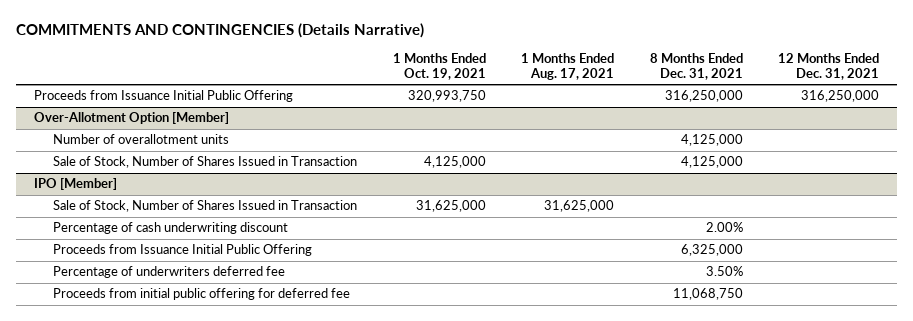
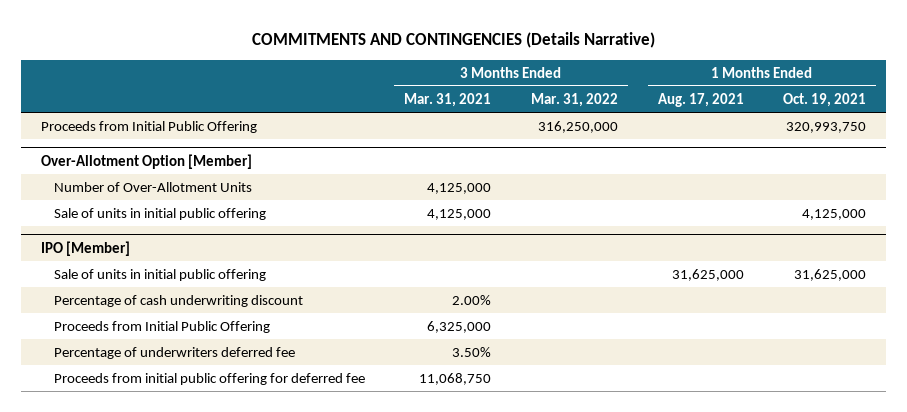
- | 1 Months Ended Oct. 19, 2021 | 1 Months Ended Aug. 17, 2021 | 8 Months Ended Dec. 31, 2021 | 12 Months Ended Dec. 31, 2021
+ | 3 Months Ended Mar. 31, 2021 | 3 Months Ended Mar. 31, 2022 | 1 Months Ended Aug. 17, 2021 | 1 Months Ended Oct. 19, 2021
- Proceeds from Issuance Initial Public Offering | 320,993,750 | | 316,250,000 | 316,250,000
+ Proceeds from Initial Public Offering | | 316,250,000 | | 320,993,750
@ Over-Allotment Option [Member]
- Number of overallotment units | | | 4,125,000 |
- Sale of Stock, Number of Shares Issued in Transaction | 4,125,000 | | 4,125,000 |
+ Number of Over-Allotment Units | 4,125,000 | | |
+ Sale of units in initial public offering | 4,125,000 | | | 4,125,000
@ IPO [Member]
- Sale of Stock, Number of Shares Issued in Transaction | 31,625,000 | 31,625,000 | |
+ Sale of units in initial public offering | | | 31,625,000 | 31,625,000
- Proceeds from Issuance Initial Public Offering | | | 6,325,000 |
+ Proceeds from Initial Public Offering | 6,325,000 | | |

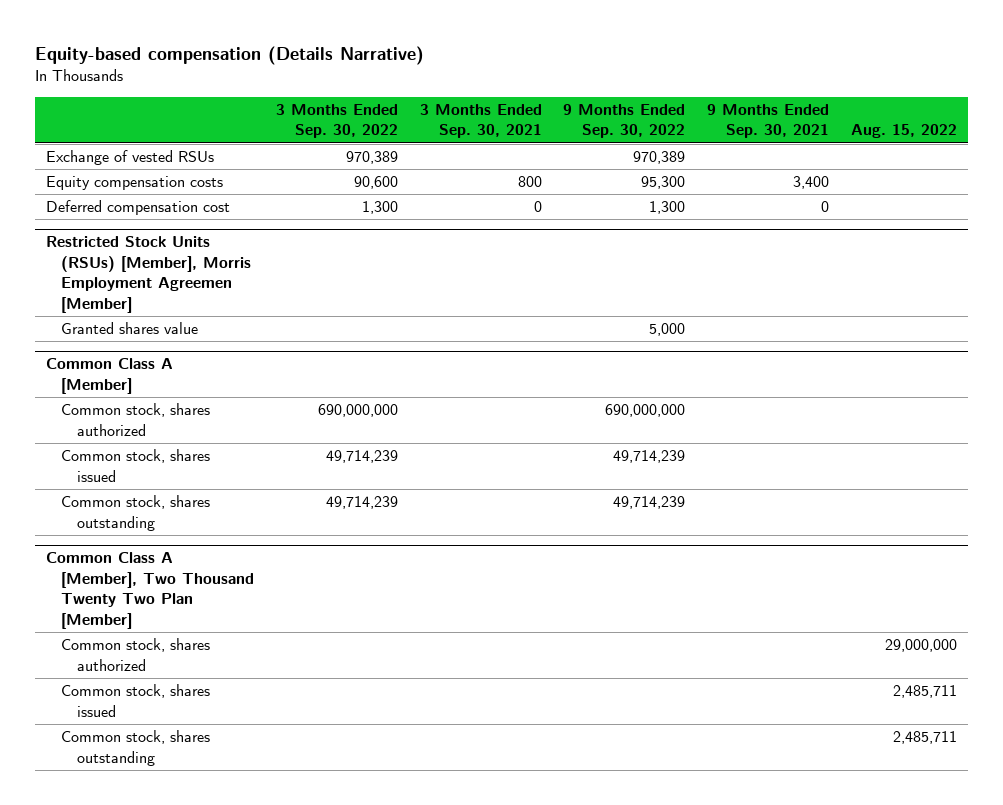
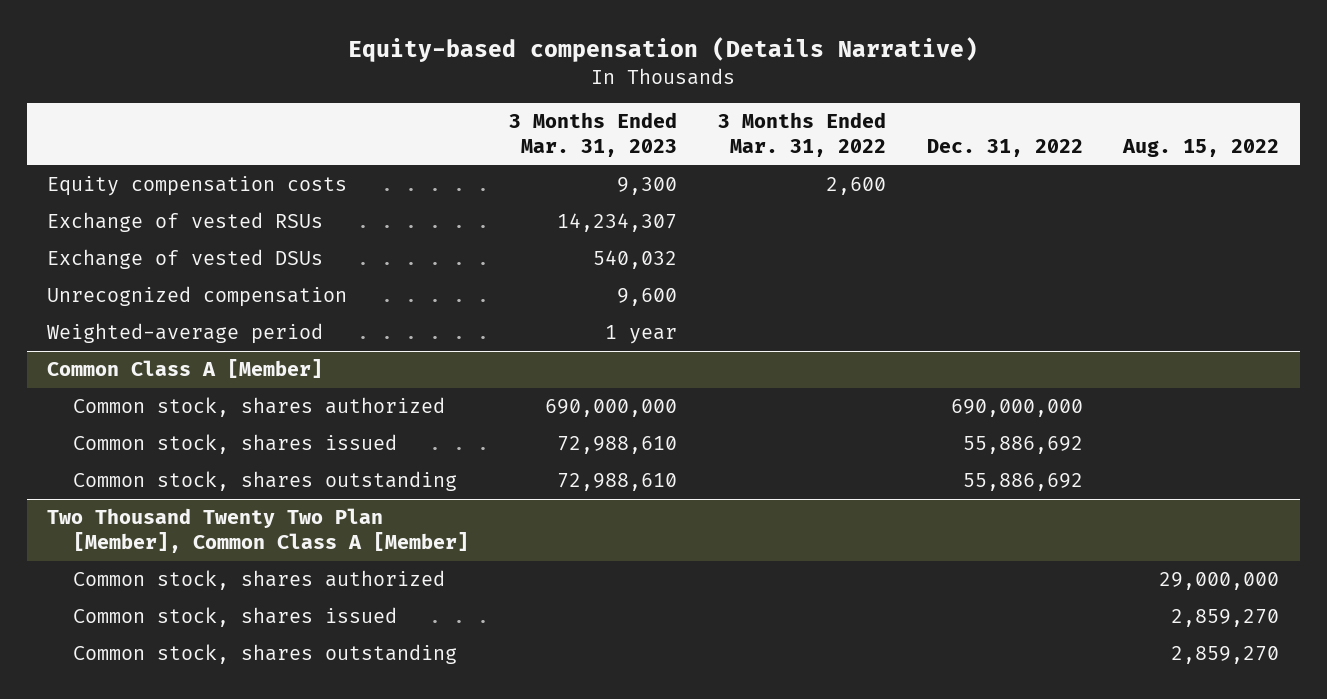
- | 3 Months Ended Sep. 30, 2022 | 3 Months Ended Sep. 30, 2021 | 9 Months Ended Sep. 30, 2022 | 9 Months Ended Sep. 30, 2021 | Aug. 15, 2022
+ | 3 Months Ended Mar. 31, 2023 | 3 Months Ended Mar. 31, 2022 | Dec. 31, 2022 | Aug. 15, 2022
- Deferred compensation cost | 1,300 | 0 | 1,300 | 0 |
- Restricted Stock Units (RSUs) [Member], Morris Employment Agreemen [Member]
- Granted shares value | | | 5,000 | |
moved down: Exchange of vested RSUs | 14,234,307 | | |
+ Exchange of vested DSUs | 540,032 | | |
+ Unrecognized compensation | 9,600 | | |
+ Weighted-average period | 1 year | | |
- Common Class A [Member], Two Thousand Twenty Two Plan [Member]
+ Two Thousand Twenty Two Plan [Member], Common Class A [Member]
- Common stock, shares issued | | | | | 2,485,711
- Common stock, shares outstanding | | | | | 2,485,711
+ Common stock, shares issued | | | | 2,859,270
+ Common stock, shares outstanding | | | | 2,859,270

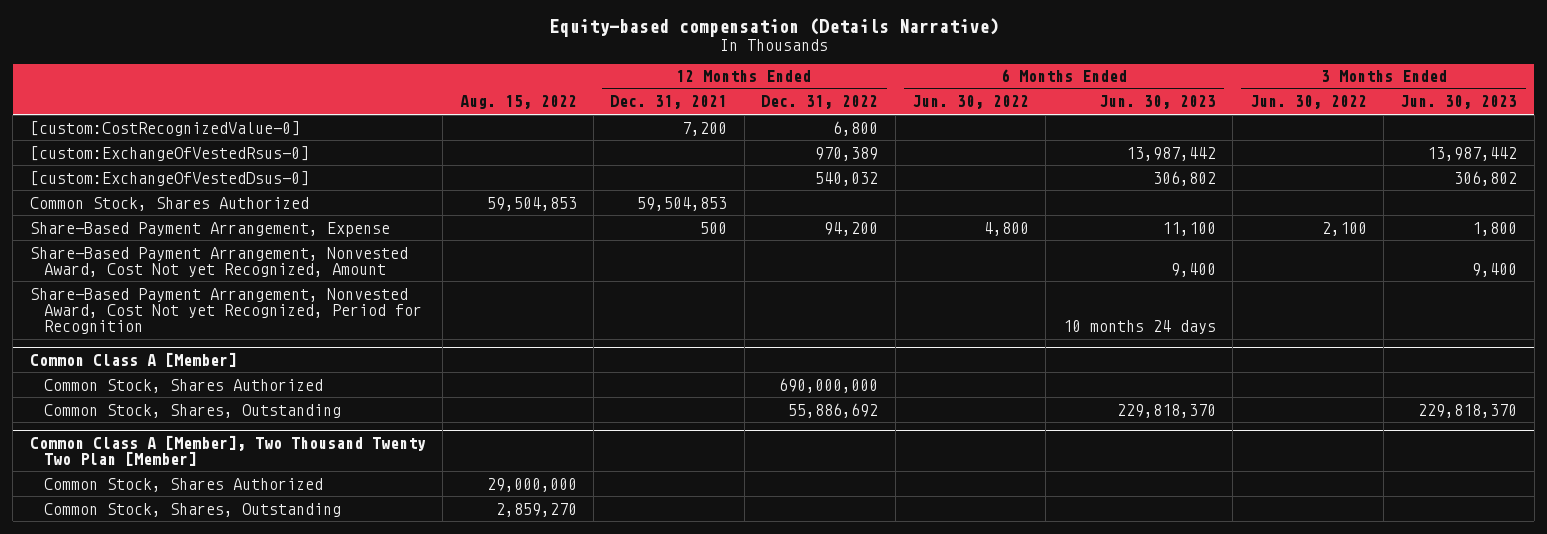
- | 3 Months Ended Mar. 31, 2023 | 3 Months Ended Mar. 31, 2022 | Dec. 31, 2022 | Aug. 15, 2022
+ | Aug. 15, 2022 | 12 Months Ended Dec. 31, 2021 | 12 Months Ended Dec. 31, 2022 | 6 Months Ended Jun. 30, 2022 | 6 Months Ended Jun. 30, 2023 | 3 Months Ended Jun. 30, 2022 | 3 Months Ended Jun. 30, 2023
- Equity compensation costs | 9,300 | 2,600 | |
- Exchange of vested RSUs | 14,234,307 | | |
- Exchange of vested DSUs | 540,032 | | |
- Unrecognized compensation | 9,600 | | |
- Weighted-average period | 1 year | | |
+ [custom:CostRecognizedValue-0] | | 7,200 | 6,800 | | | |
+ [custom:ExchangeOfVestedRsus-0] | | | 970,389 | | 13,987,442 | | 13,987,442
+ [custom:ExchangeOfVestedDsus-0] | | | 540,032 | | 306,802 | | 306,802
+ Common Stock, Shares Authorized | 59,504,853 | 59,504,853 | | | | |
+ Share-Based Payment Arrangement, Expense | | 500 | 94,200 | 4,800 | 11,100 | 2,100 | 1,800
+ Share-Based Payment Arrangement, Nonvested Award, Cost Not yet Recognized, Amount | | | | | 9,400 | | 9,400
+ Share-Based Payment Arrangement, Nonvested Award, Cost Not yet Recognized, Period for Recognition | | | | | 10 months 24 days | |
@ Common Class A [Member]
- Common stock, shares authorized | 690,000,000 | | 690,000,000 |
- Common stock, shares issued | 72,988,610 | | 55,886,692 |
- Common stock, shares outstanding | 72,988,610 | | 55,886,692 |
- Two Thousand Twenty Two Plan [Member], Common Class A [Member]
- Common stock, shares authorized | | | | 29,000,000
- Common stock, shares issued | | | | 2,859,270
- Common stock, shares outstanding | | | | 2,859,270
@ Common Class A [Member]
+ Common Stock, Shares Authorized | | | 690,000,000 | | | |
+ Common Stock, Shares, Outstanding | | | 55,886,692 | | 229,818,370 | | 229,818,370
+ Common Class A [Member], Two Thousand Twenty Two Plan [Member]
+ Common Stock, Shares Authorized | 29,000,000 | | | | | |
+ Common Stock, Shares, Outstanding | 2,859,270 | | | | | |

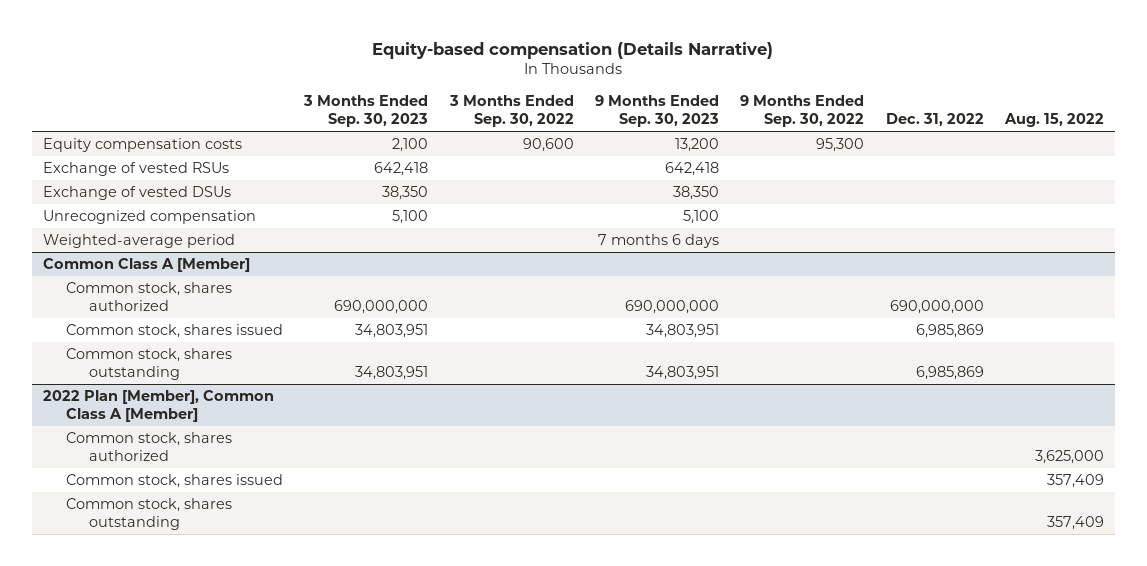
- | Aug. 15, 2022 | 12 Months Ended Dec. 31, 2021 | 12 Months Ended Dec. 31, 2022 | 6 Months Ended Jun. 30, 2022 | 6 Months Ended Jun. 30, 2023 | 3 Months Ended Jun. 30, 2022 | 3 Months Ended Jun. 30, 2023
+ | 3 Months Ended Sep. 30, 2023 | 3 Months Ended Sep. 30, 2022 | 9 Months Ended Sep. 30, 2023 | 9 Months Ended Sep. 30, 2022 | Dec. 31, 2022 | Aug. 15, 2022
- [custom:CostRecognizedValue-0] | | 7,200 | 6,800 | | | |
- [custom:ExchangeOfVestedRsus-0] | | | 970,389 | | 13,987,442 | | 13,987,442
- [custom:ExchangeOfVestedDsus-0] | | | 540,032 | | 306,802 | | 306,802
- Common Stock, Shares Authorized | 59,504,853 | 59,504,853 | | | | |
- Share-Based Payment Arrangement, Expense | | 500 | 94,200 | 4,800 | 11,100 | 2,100 | 1,800
- Share-Based Payment Arrangement, Nonvested Award, Cost Not yet Recognized, Amount | | | | | 9,400 | | 9,400
- Share-Based Payment Arrangement, Nonvested Award, Cost Not yet Recognized, Period for Recognition | | | | | 10 months 24 days | |
+ Equity compensation costs | 2,100 | 90,600 | 13,200 | 95,300 | |
+ Exchange of vested RSUs | 642,418 | | 642,418 | | |
+ Exchange of vested DSUs | 38,350 | | 38,350 | | |
+ Unrecognized compensation | 5,100 | | 5,100 | | |
+ Weighted-average period | | | 7 months 6 days | | |
@ Common Class A [Member]
- Common Stock, Shares Authorized | | | 690,000,000 | | | |
- Common Stock, Shares, Outstanding | | | 55,886,692 | | 229,818,370 | | 229,818,370
- Common Class A [Member], Two Thousand Twenty Two Plan [Member]
- Common Stock, Shares Authorized | 29,000,000 | | | | | |
- Common Stock, Shares, Outstanding | 2,859,270 | | | | | |
@ Common Class A [Member]
+ Common stock, shares authorized | 690,000,000 | | 690,000,000 | | 690,000,000 |
+ Common stock, shares issued | 34,803,951 | | 34,803,951 | | 6,985,869 |
+ Common stock, shares outstanding | 34,803,951 | | 34,803,951 | | 6,985,869 |
+ 2022 Plan [Member], Common Class A [Member]
+ Common stock, shares authorized | | | | | | 3,625,000
+ Common stock, shares issued | | | | | | 357,409
+ Common stock, shares outstanding | | | | | | 357,409

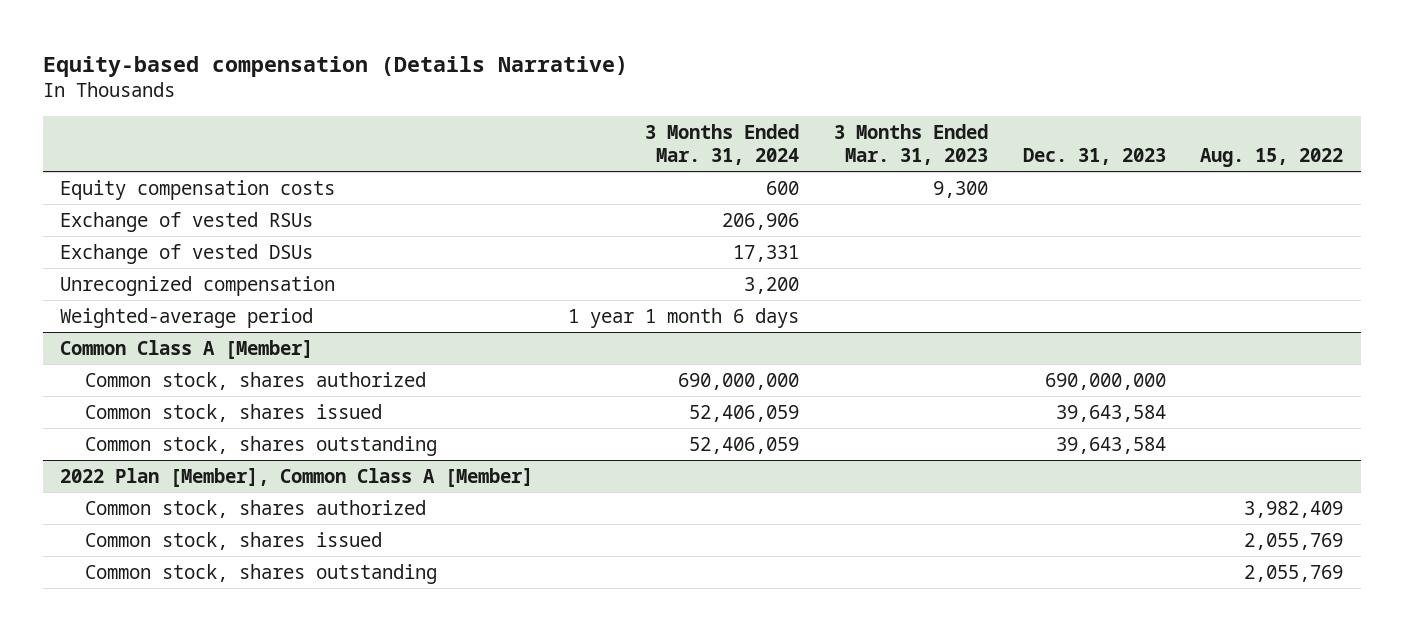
- | 3 Months Ended Sep. 30, 2023 | 3 Months Ended Sep. 30, 2022 | 9 Months Ended Sep. 30, 2023 | 9 Months Ended Sep. 30, 2022 | Dec. 31, 2022 | Aug. 15, 2022
+ | 3 Months Ended Mar. 31, 2024 | 3 Months Ended Mar. 31, 2023 | Dec. 31, 2023 | Aug. 15, 2022
@ 2022 Plan [Member], Common Class A [Member]
- Common stock, shares authorized | | | | | | 3,625,000
- Common stock, shares issued | | | | | | 357,409
- Common stock, shares outstanding | | | | | | 357,409
+ Common stock, shares authorized | | | | 3,982,409
+ Common stock, shares issued | | | | 2,055,769
+ Common stock, shares outstanding | | | | 2,055,769

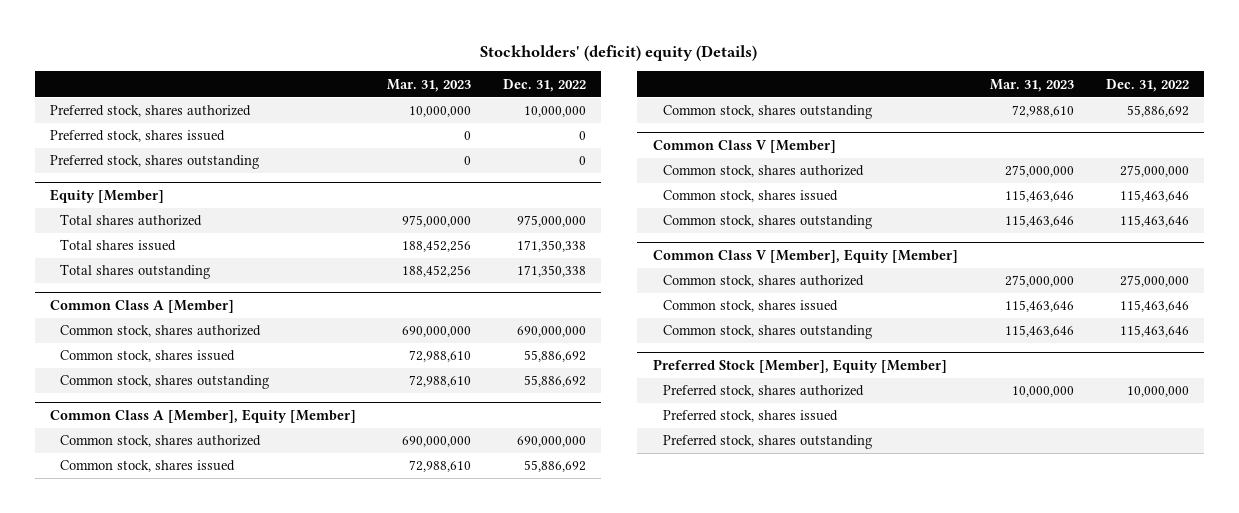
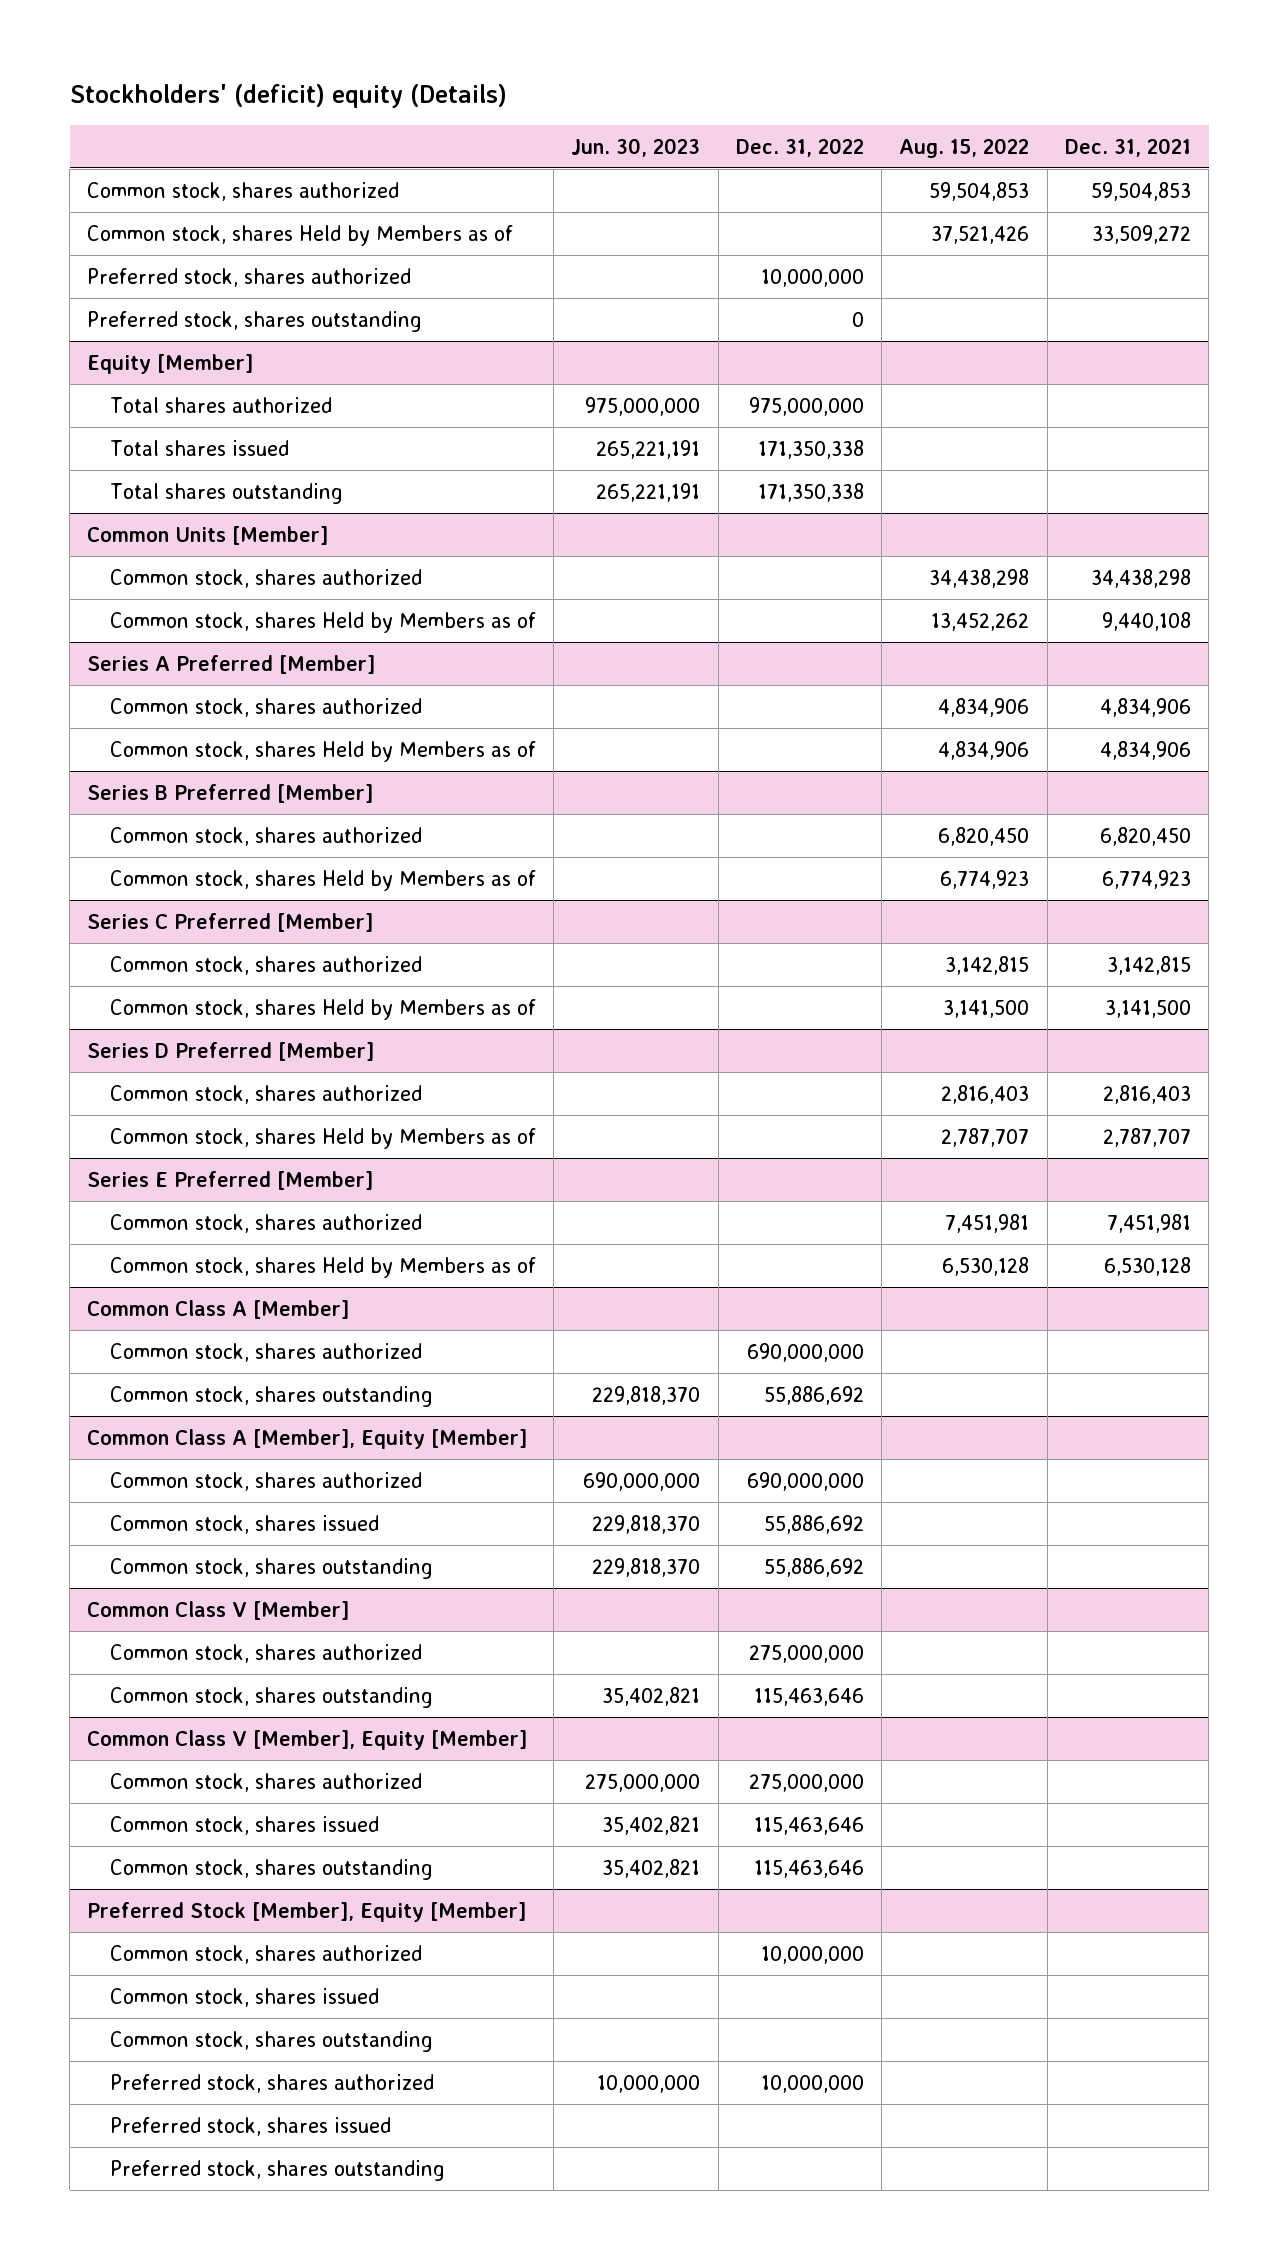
- | Mar. 31, 2023 | Dec. 31, 2022
+ | Jun. 30, 2023 | Dec. 31, 2022 | Aug. 15, 2022 | Dec. 31, 2021
+ Common stock, shares authorized | | | 59,504,853 | 59,504,853
+ Common stock, shares Held by Members as of | | | 37,521,426 | 33,509,272
- Preferred stock, shares issued | 0 | 0
+ Common Units [Member]
+ Common stock, shares authorized | | | 34,438,298 | 34,438,298
+ Common stock, shares Held by Members as of | | | 13,452,262 | 9,440,108
+ Series A Preferred [Member]
+ Common stock, shares authorized | | | 4,834,906 | 4,834,906
+ Common stock, shares Held by Members as of | | | 4,834,906 | 4,834,906
+ Series B Preferred [Member]
+ Common stock, shares authorized | | | 6,820,450 | 6,820,450
+ Common stock, shares Held by Members as of | | | 6,774,923 | 6,774,923
+ Series C Preferred [Member]
+ Common stock, shares authorized | | | 3,142,815 | 3,142,815
+ Common stock, shares Held by Members as of | | | 3,141,500 | 3,141,500
+ Series D Preferred [Member]
+ Common stock, shares authorized | | | 2,816,403 | 2,816,403
+ Common stock, shares Held by Members as of | | | 2,787,707 | 2,787,707
+ Series E Preferred [Member]
+ Common stock, shares authorized | | | 7,451,981 | 7,451,981
+ Common stock, shares Held by Members as of | | | 6,530,128 | 6,530,128
@ Common Class A [Member]
- Common stock, shares issued | 72,988,610 | 55,886,692
@ Common Class V [Member]
- Common stock, shares issued | 115,463,646 | 115,463,646
@ Preferred Stock [Member], Equity [Member]
+ Common stock, shares authorized | | 10,000,000 | |
+ Common stock, shares issued
+ Common stock, shares outstanding

